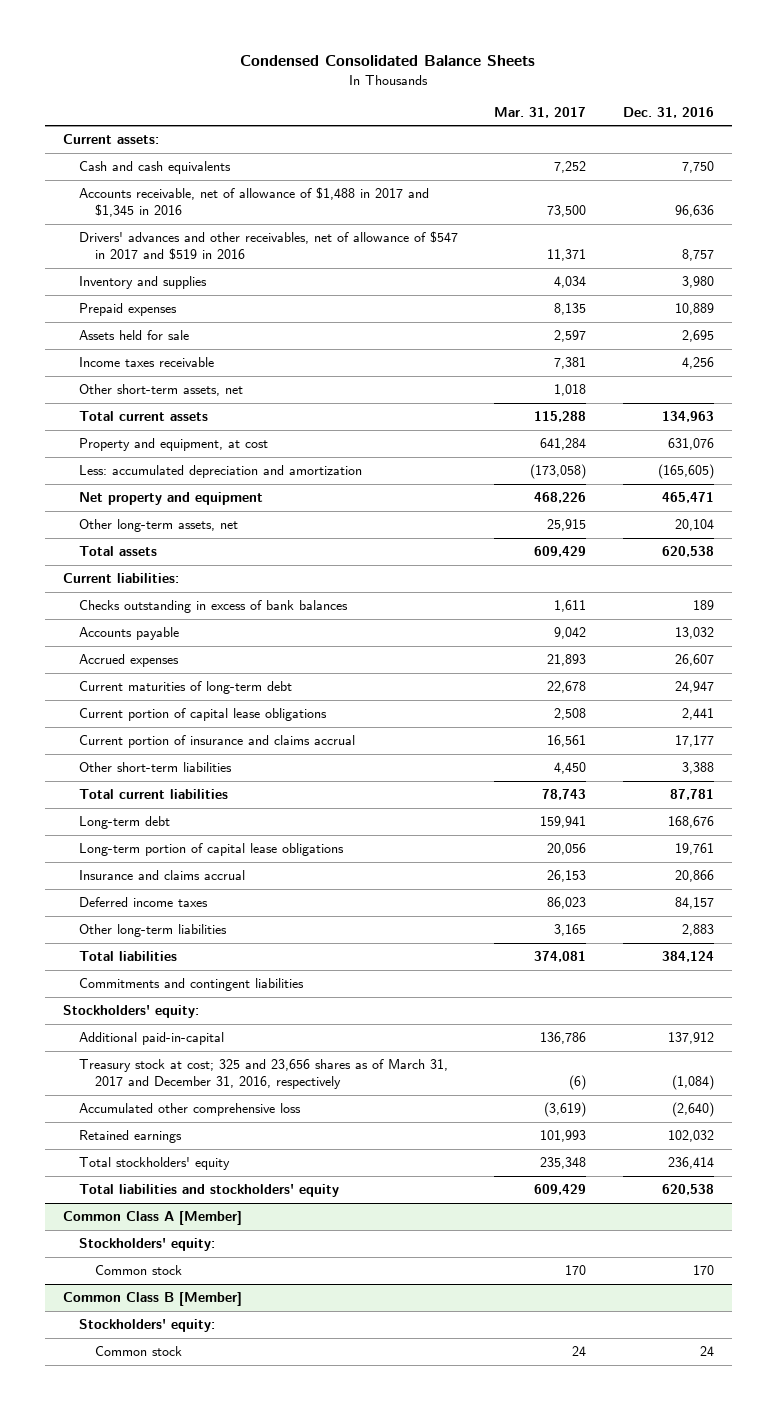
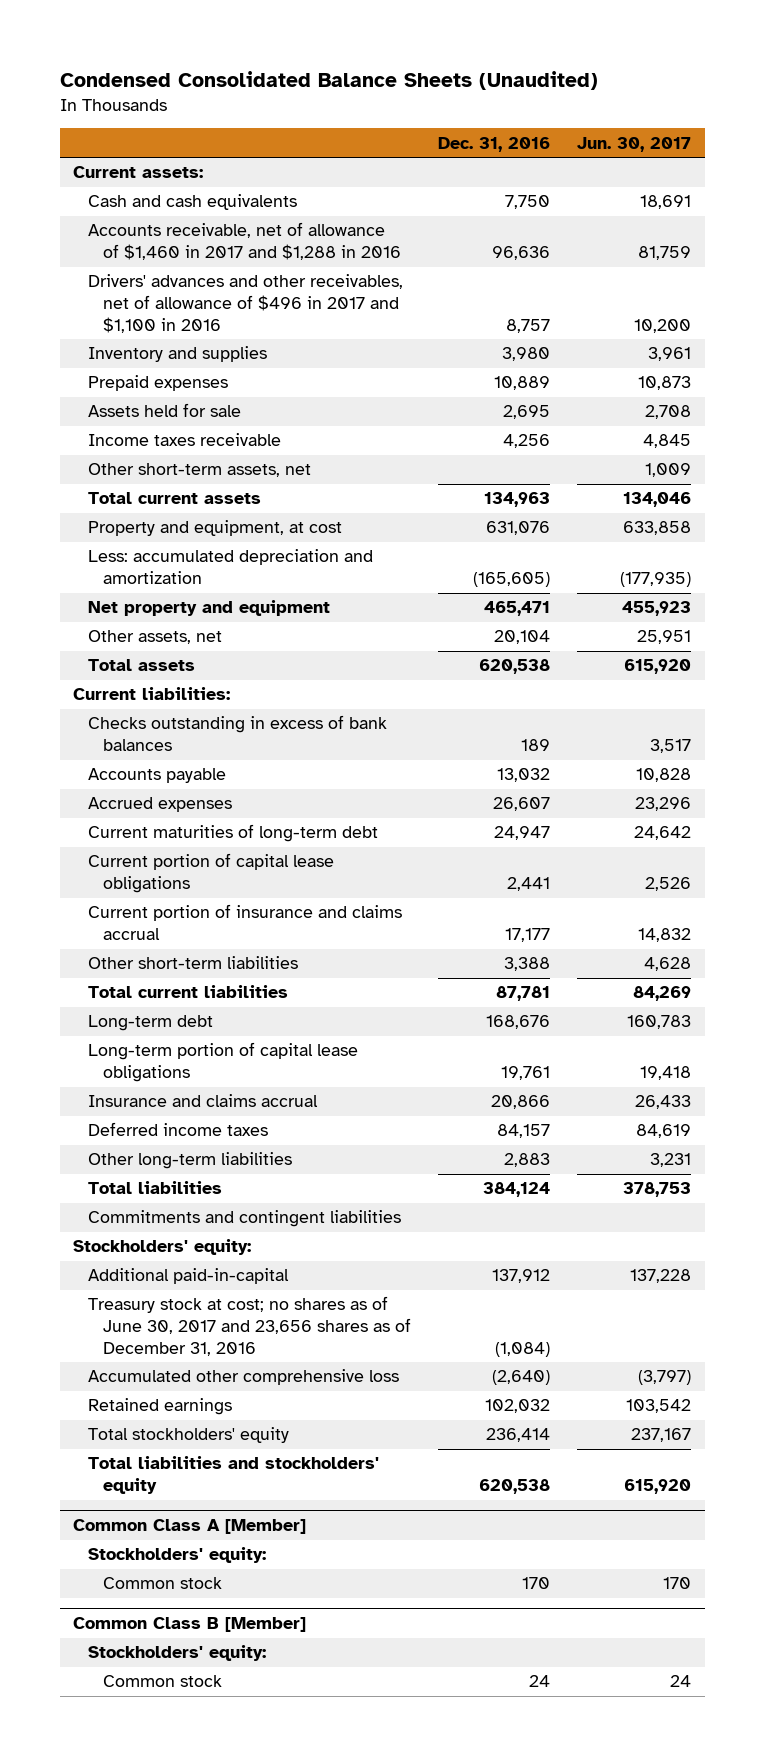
- Condensed Consolidated Balance Sheets
+ Condensed Consolidated Balance Sheets (Unaudited)
- | Mar. 31, 2017 | Dec. 31, 2016
+ | Dec. 31, 2016 | Jun. 30, 2017
- Accounts receivable, net of allowance of $1,488 in 2017 and $1,345 in 2016 | 73,500 | 96,636
- Drivers' advances and other receivables, net of allowance of $547 in 2017 and $519 in 2016 | 11,371 | 8,757
+ Accounts receivable, net of allowance of $1,460 in 2017 and $1,288 in 2016 | 96,636 | 81,759
+ Drivers' advances and other receivables, net of allowance of $496 in 2017 and $1,100 in 2016 | 8,757 | 10,200
- Other long-term assets, net | 25,915 | 20,104
+ Other assets, net | 20,104 | 25,951
- Treasury stock at cost; 325 and 23,656 shares as of March 31, 2017 and December 31, 2016, respectively | (6) | (1,084)
+ Treasury stock at cost; no shares as of June 30, 2017 and 23,656 shares as of December 31, 2016 | (1,084) |

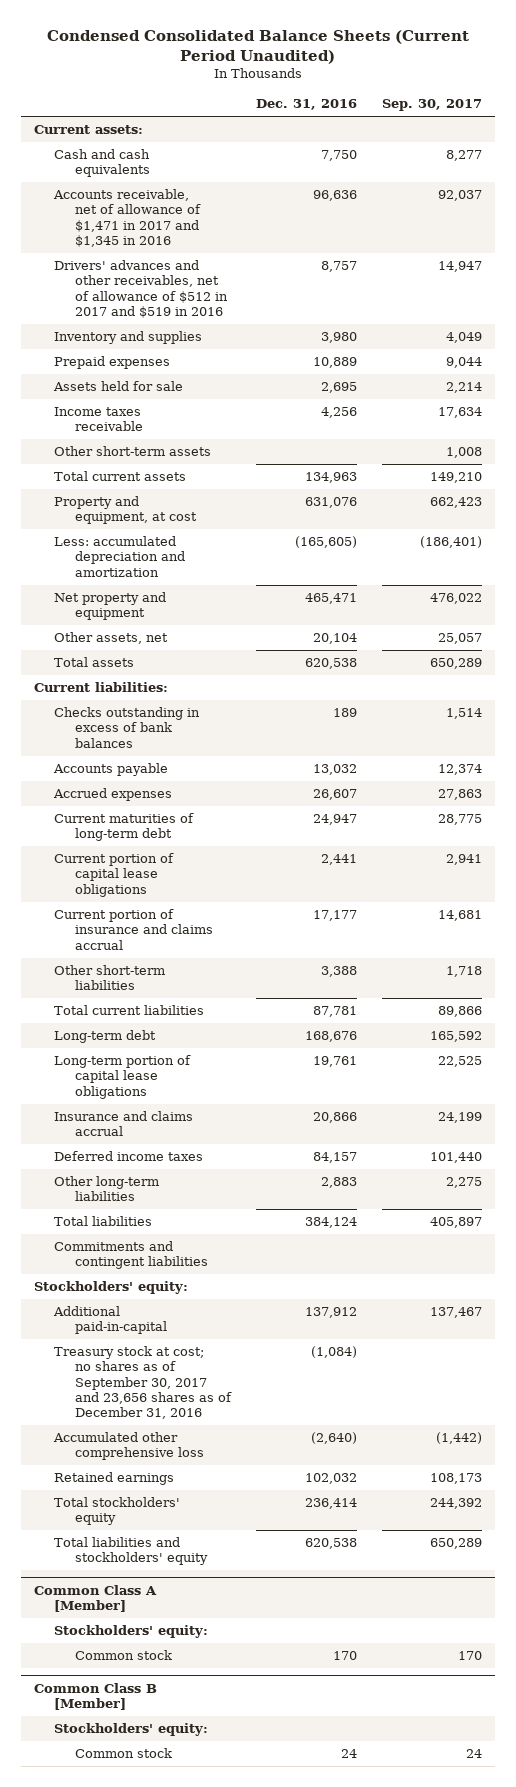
- Condensed Consolidated Balance Sheets (Unaudited)
+ Condensed Consolidated Balance Sheets (Current Period Unaudited)
- | Dec. 31, 2016 | Jun. 30, 2017
+ | Dec. 31, 2016 | Sep. 30, 2017
- Accounts receivable, net of allowance of $1,460 in 2017 and $1,288 in 2016 | 96,636 | 81,759
- Drivers' advances and other receivables, net of allowance of $496 in 2017 and $1,100 in 2016 | 8,757 | 10,200
+ Accounts receivable, net of allowance of $1,471 in 2017 and $1,345 in 2016 | 96,636 | 92,037
+ Drivers' advances and other receivables, net of allowance of $512 in 2017 and $519 in 2016 | 8,757 | 14,947
- Other short-term assets, net | | 1,009
+ Other short-term assets | | 1,008
- Treasury stock at cost; no shares as of June 30, 2017 and 23,656 shares as of December 31, 2016 | (1,084) |
+ Treasury stock at cost; no shares as of September 30, 2017 and 23,656 shares as of December 31, 2016 | (1,084) |

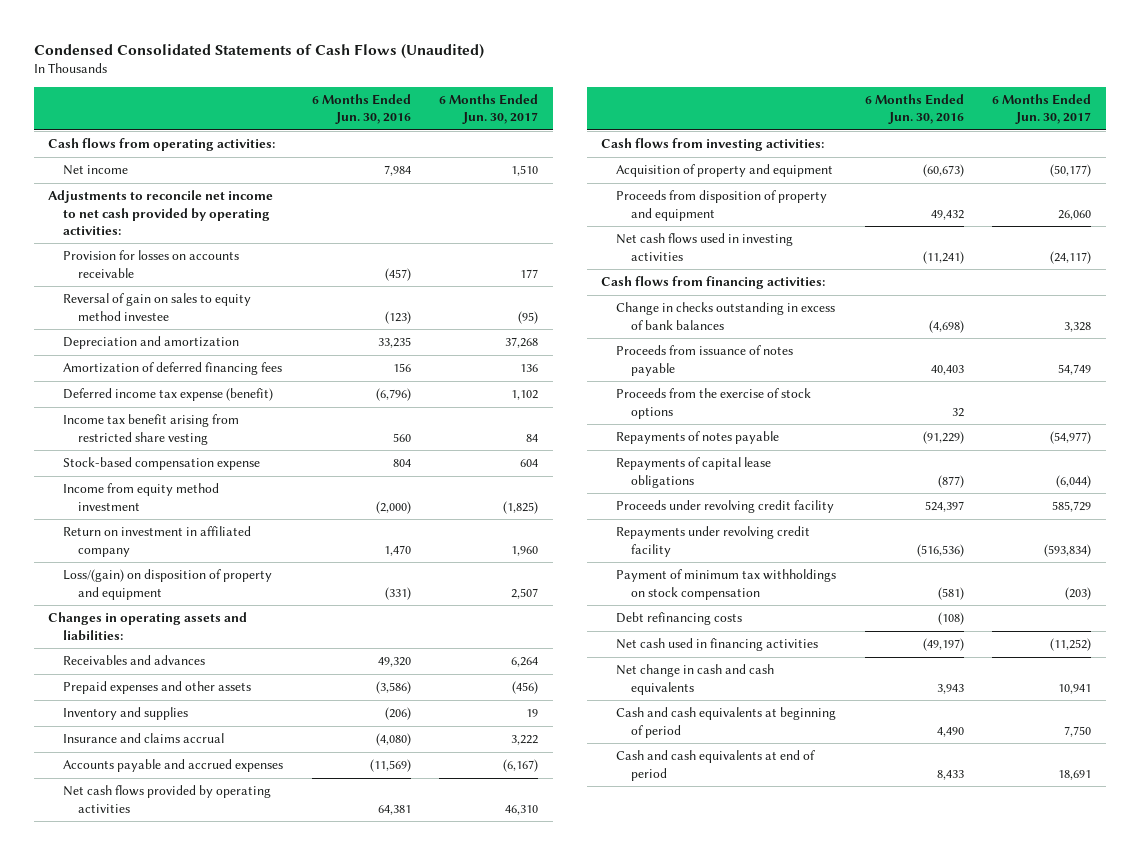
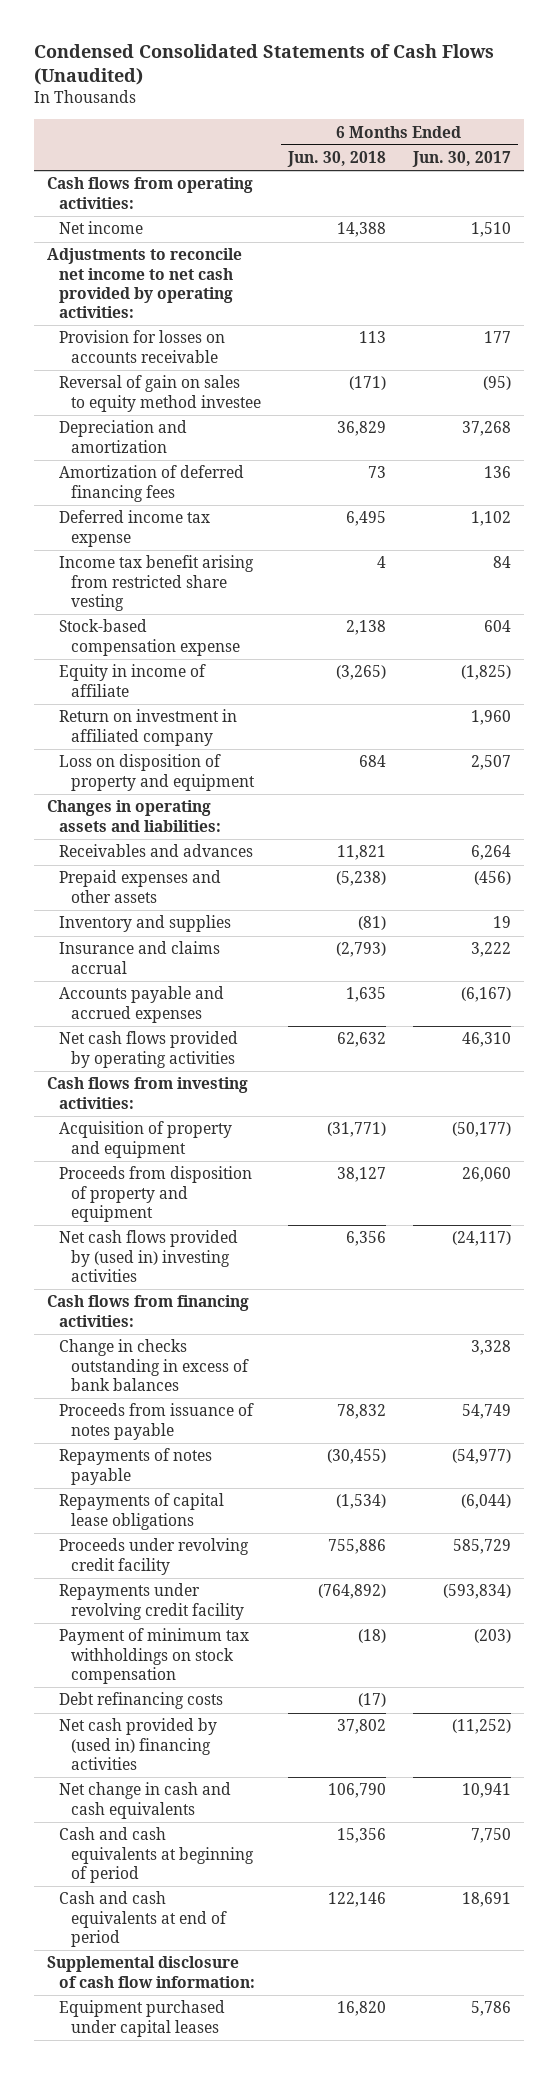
- | 6 Months Ended Jun. 30, 2016 | 6 Months Ended Jun. 30, 2017
+ | 6 Months Ended Jun. 30, 2018 | 6 Months Ended Jun. 30, 2017
- Deferred income tax expense (benefit) | (6,796) | 1,102
+ Deferred income tax expense | 6,495 | 1,102
- Income from equity method investment | (2,000) | (1,825)
+ Equity in income of affiliate | (3,265) | (1,825)
- Loss/(gain) on disposition of property and equipment | (331) | 2,507
+ Loss on disposition of property and equipment | 684 | 2,507
- Net cash flows used in investing activities | (11,241) | (24,117)
+ Net cash flows provided by (used in) investing activities | 6,356 | (24,117)
- Proceeds from the exercise of stock options | 32 |
- Net cash used in financing activities | (49,197) | (11,252)
+ Net cash provided by (used in) financing activities | 37,802 | (11,252)
+ Supplemental disclosure of cash flow information:
+ Equipment purchased under capital leases | 16,820 | 5,786

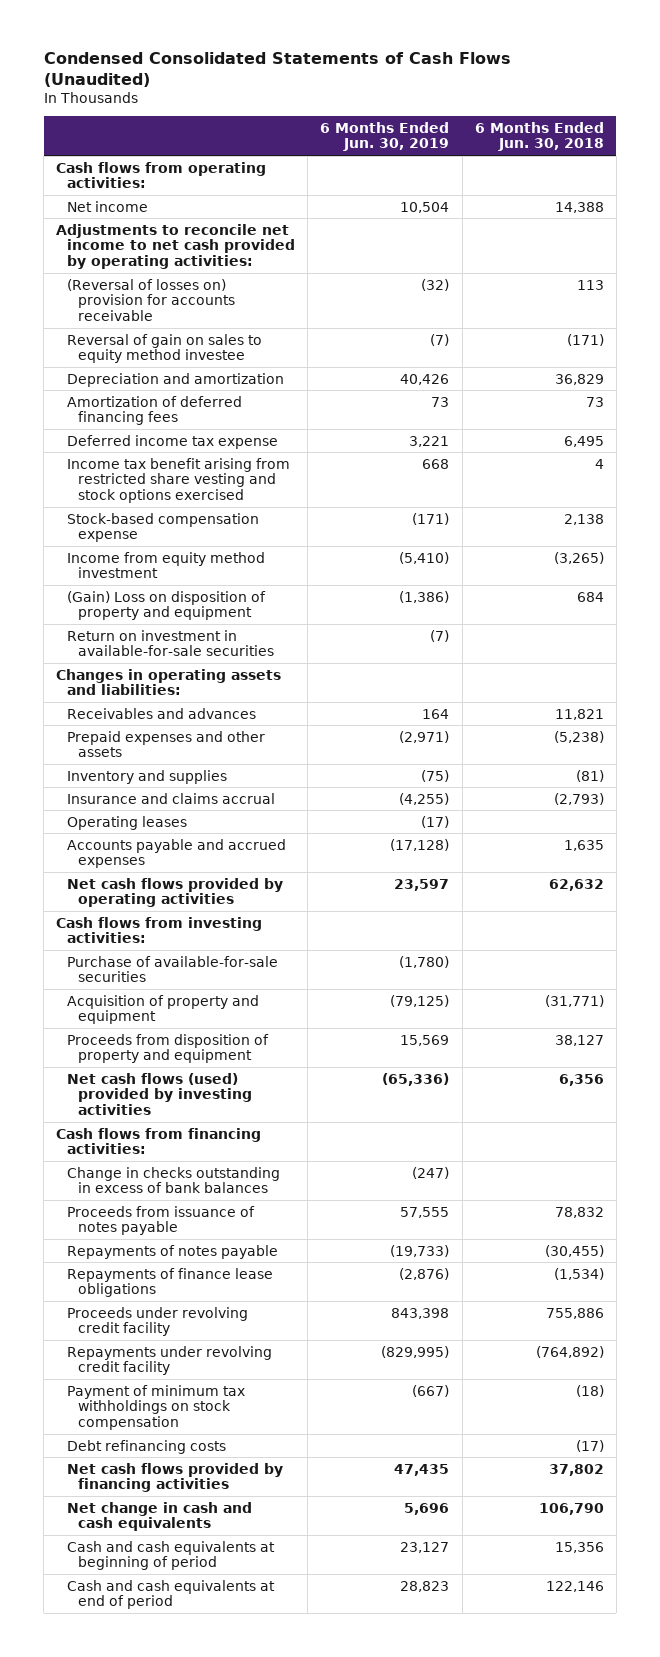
- | 6 Months Ended Jun. 30, 2018 | 6 Months Ended Jun. 30, 2017
+ | 6 Months Ended Jun. 30, 2019 | 6 Months Ended Jun. 30, 2018
- Provision for losses on accounts receivable | 113 | 177
+ (Reversal of losses on) provision for accounts receivable | (32) | 113
- Income tax benefit arising from restricted share vesting | 4 | 84
+ Income tax benefit arising from restricted share vesting and stock options exercised | 668 | 4
- Equity in income of affiliate | (3,265) | (1,825)
- Return on investment in affiliated company | | 1,960
- Loss on disposition of property and equipment | 684 | 2,507
+ Income from equity method investment | (5,410) | (3,265)
+ (Gain) Loss on disposition of property and equipment | (1,386) | 684
+ Return on investment in available-for-sale securities | (7) |
+ Operating leases | (17) |
+ Purchase of available-for-sale securities | (1,780) |
- Net cash flows provided by (used in) investing activities | 6,356 | (24,117)
+ Net cash flows (used) provided by investing activities | (65,336) | 6,356
- Repayments of capital lease obligations | (1,534) | (6,044)
+ Repayments of finance lease obligations | (2,876) | (1,534)
- Net cash provided by (used in) financing activities | 37,802 | (11,252)
+ Net cash flows provided by financing activities | 47,435 | 37,802
- Supplemental disclosure of cash flow information:
- Equipment purchased under capital leases | 16,820 | 5,786

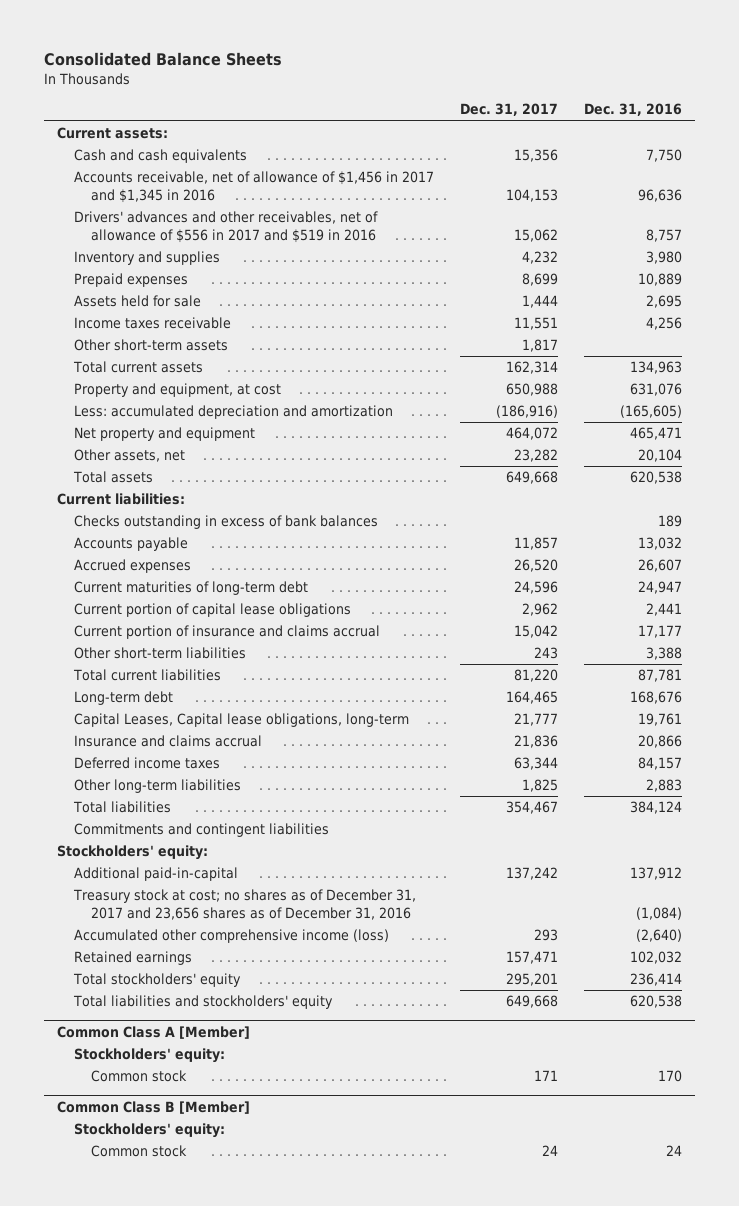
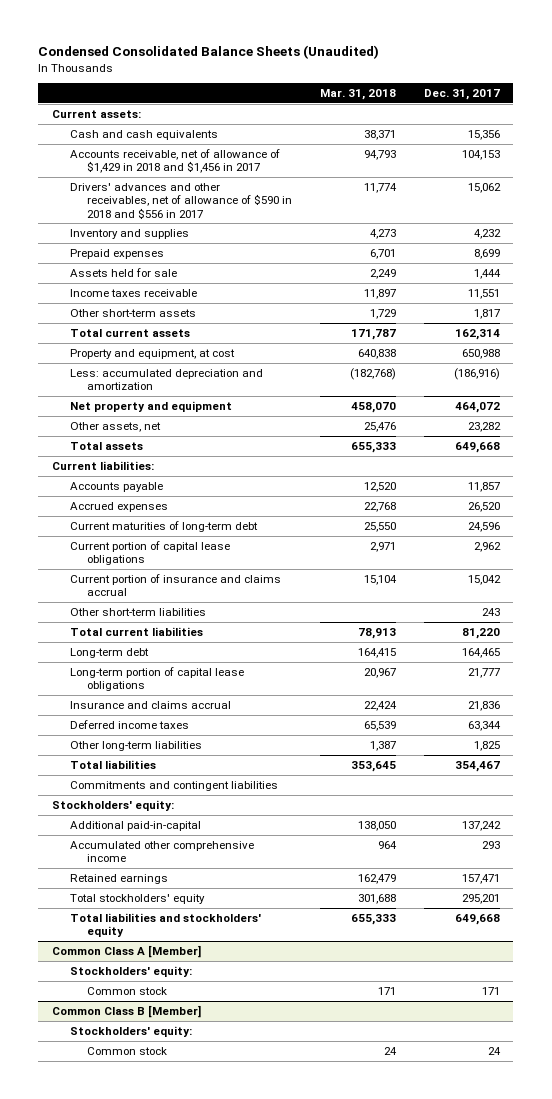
- Consolidated Balance Sheets
+ Condensed Consolidated Balance Sheets (Unaudited)
- | Dec. 31, 2017 | Dec. 31, 2016
+ | Mar. 31, 2018 | Dec. 31, 2017
- Accounts receivable, net of allowance of $1,456 in 2017 and $1,345 in 2016 | 104,153 | 96,636
- Drivers' advances and other receivables, net of allowance of $556 in 2017 and $519 in 2016 | 15,062 | 8,757
+ Accounts receivable, net of allowance of $1,429 in 2018 and $1,456 in 2017 | 94,793 | 104,153
+ Drivers' advances and other receivables, net of allowance of $590 in 2018 and $556 in 2017 | 11,774 | 15,062
- Checks outstanding in excess of bank balances | | 189
- Capital Leases, Capital lease obligations, long-term | 21,777 | 19,761
+ Long-term portion of capital lease obligations | 20,967 | 21,777
- Treasury stock at cost; no shares as of December 31, 2017 and 23,656 shares as of December 31, 2016 | | (1,084)
- Accumulated other comprehensive income (loss) | 293 | (2,640)
+ Accumulated other comprehensive income | 964 | 293

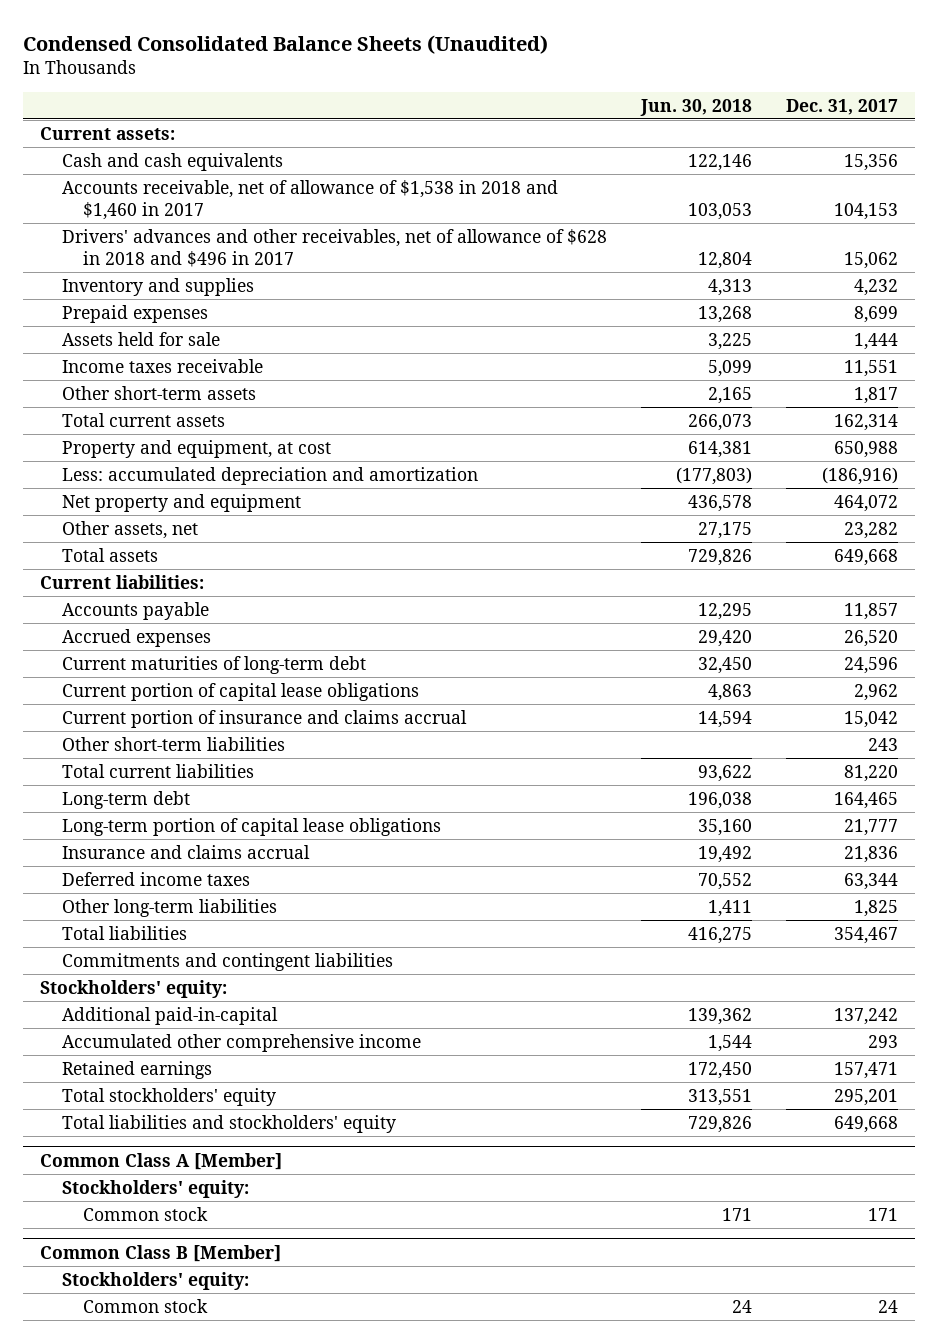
- | Mar. 31, 2018 | Dec. 31, 2017
+ | Jun. 30, 2018 | Dec. 31, 2017
- Accounts receivable, net of allowance of $1,429 in 2018 and $1,456 in 2017 | 94,793 | 104,153
- Drivers' advances and other receivables, net of allowance of $590 in 2018 and $556 in 2017 | 11,774 | 15,062
+ Accounts receivable, net of allowance of $1,538 in 2018 and $1,460 in 2017 | 103,053 | 104,153
+ Drivers' advances and other receivables, net of allowance of $628 in 2018 and $496 in 2017 | 12,804 | 15,062

